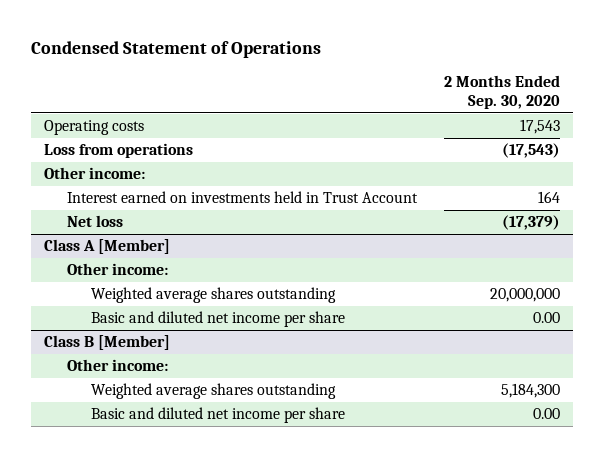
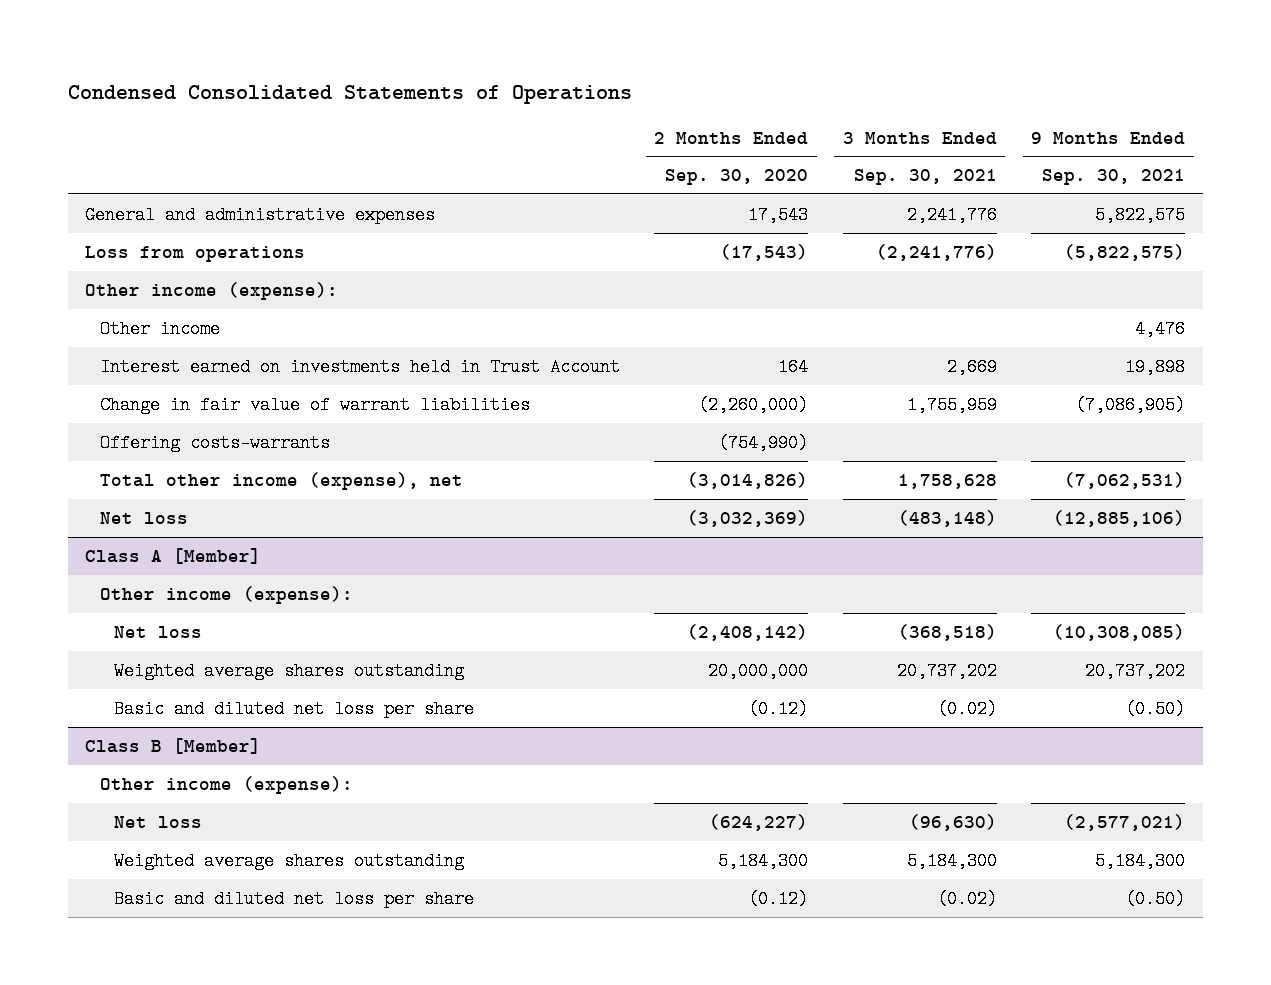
- Condensed Statement of Operations
+ Condensed Consolidated Statements of Operations
- | 2 Months Ended Sep. 30, 2020
+ | 2 Months Ended Sep. 30, 2020 | 3 Months Ended Sep. 30, 2021 | 9 Months Ended Sep. 30, 2021
- Operating costs | 17,543
+ General and administrative expenses | 17,543 | 2,241,776 | 5,822,575
- Other income:
+ Other income (expense):
+ Other income | | | 4,476
- Net loss | (17,379)
+ Change in fair value of warrant liabilities | (2,260,000) | 1,755,959 | (7,086,905)
+ Offering costs-warrants | (754,990) | |
+ Total other income (expense), net | (3,014,826) | 1,758,628 | (7,062,531)
+ Net loss | (3,032,369) | (483,148) | (12,885,106)
@ Class A [Member]
- Other income:
+ Other income (expense):
+ Net loss | (2,408,142) | (368,518) | (10,308,085)
- Basic and diluted net income per share | 0.00
+ Basic and diluted net loss per share | (0.12) | (0.02) | (0.50)
@ Class B [Member]
- Other income:
+ Other income (expense):
+ Net loss | (624,227) | (96,630) | (2,577,021)
- Basic and diluted net income per share | 0.00
+ Basic and diluted net loss per share | (0.12) | (0.02) | (0.50)

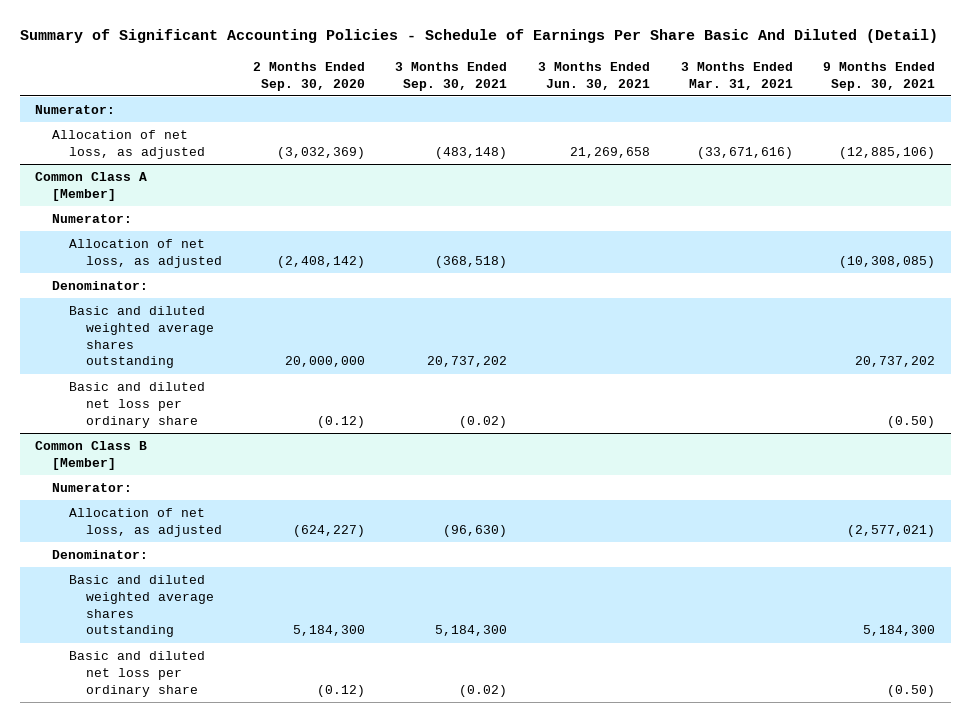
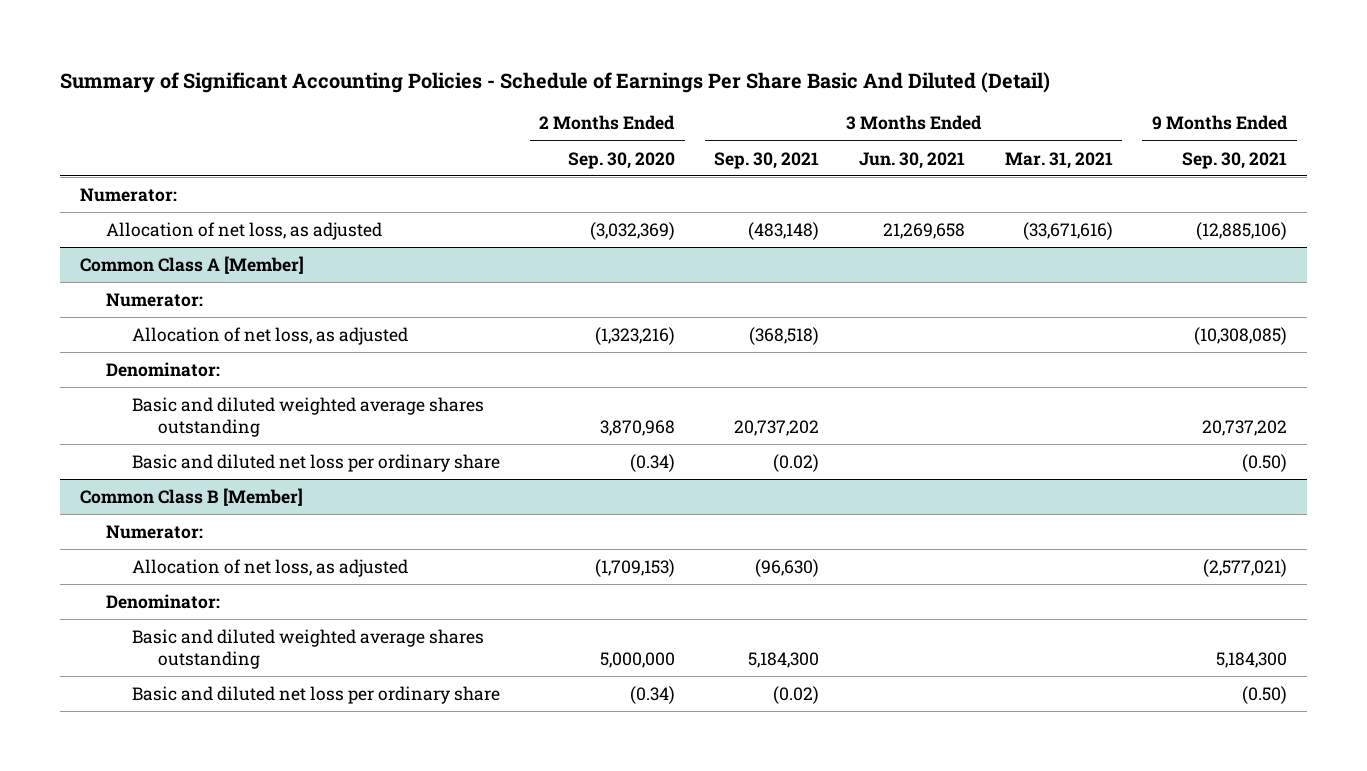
@ Common Class A [Member]
- Allocation of net loss, as adjusted | (2,408,142) | (368,518) | | | (10,308,085)
+ Allocation of net loss, as adjusted | (1,323,216) | (368,518) | | | (10,308,085)
- Basic and diluted weighted average shares outstanding | 20,000,000 | 20,737,202 | | | 20,737,202
- Basic and diluted net loss per ordinary share | (0.12) | (0.02) | | | (0.50)
+ Basic and diluted weighted average shares outstanding | 3,870,968 | 20,737,202 | | | 20,737,202
+ Basic and diluted net loss per ordinary share | (0.34) | (0.02) | | | (0.50)
@ Common Class B [Member]
- Allocation of net loss, as adjusted | (624,227) | (96,630) | | | (2,577,021)
+ Allocation of net loss, as adjusted | (1,709,153) | (96,630) | | | (2,577,021)
- Basic and diluted weighted average shares outstanding | 5,184,300 | 5,184,300 | | | 5,184,300
- Basic and diluted net loss per ordinary share | (0.12) | (0.02) | | | (0.50)
+ Basic and diluted weighted average shares outstanding | 5,000,000 | 5,184,300 | | | 5,184,300
+ Basic and diluted net loss per ordinary share | (0.34) | (0.02) | | | (0.50)

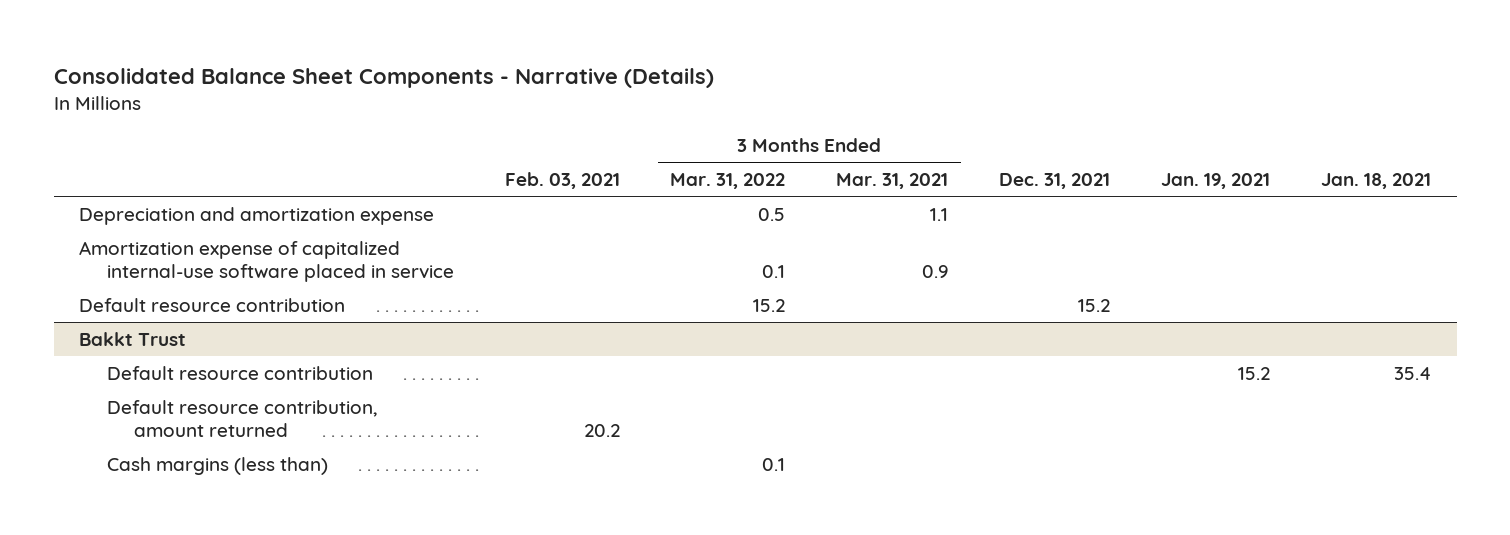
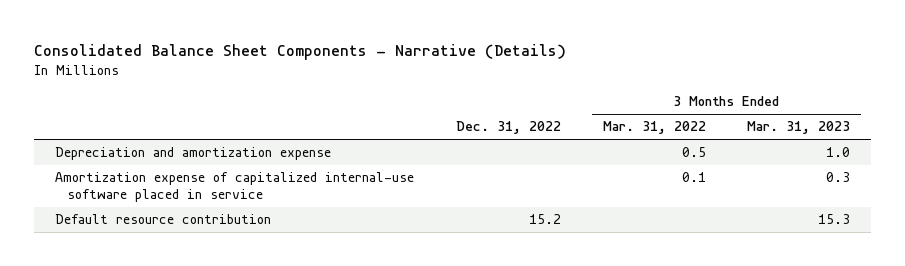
- | Feb. 03, 2021 | 3 Months Ended Mar. 31, 2022 | 3 Months Ended Mar. 31, 2021 | Dec. 31, 2021 | Jan. 19, 2021 | Jan. 18, 2021
+ | Dec. 31, 2022 | 3 Months Ended Mar. 31, 2022 | 3 Months Ended Mar. 31, 2023
- Default resource contribution | | 15.2 | | 15.2 | |
- Bakkt Trust
- Default resource contribution, amount returned | 20.2 | | | | |
- Cash margins (less than) | | 0.1 | | | |

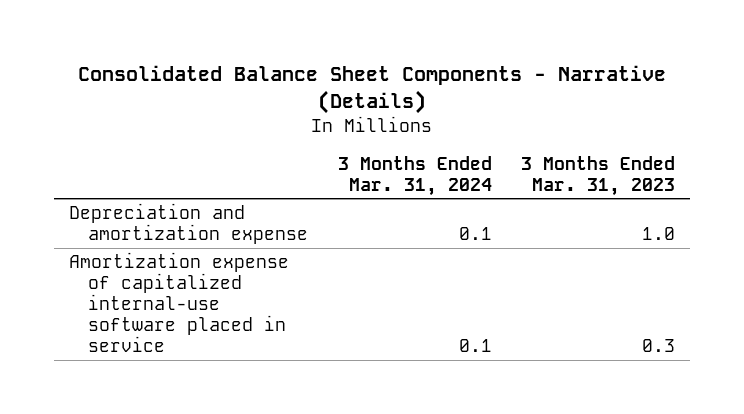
- | Dec. 31, 2022 | 3 Months Ended Mar. 31, 2022 | 3 Months Ended Mar. 31, 2023
+ | 3 Months Ended Mar. 31, 2024 | 3 Months Ended Mar. 31, 2023
- Default resource contribution | 15.2 | | 15.3

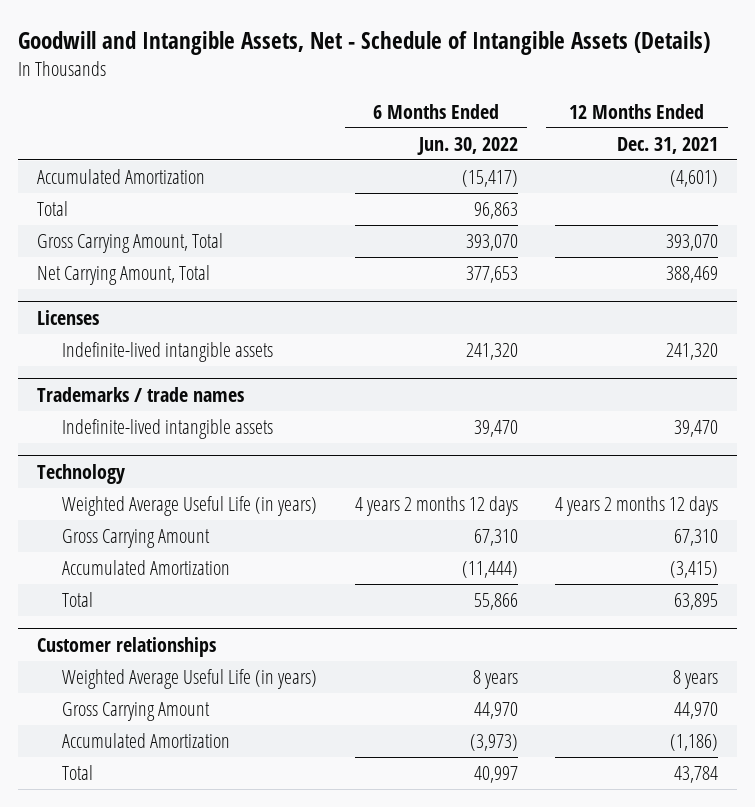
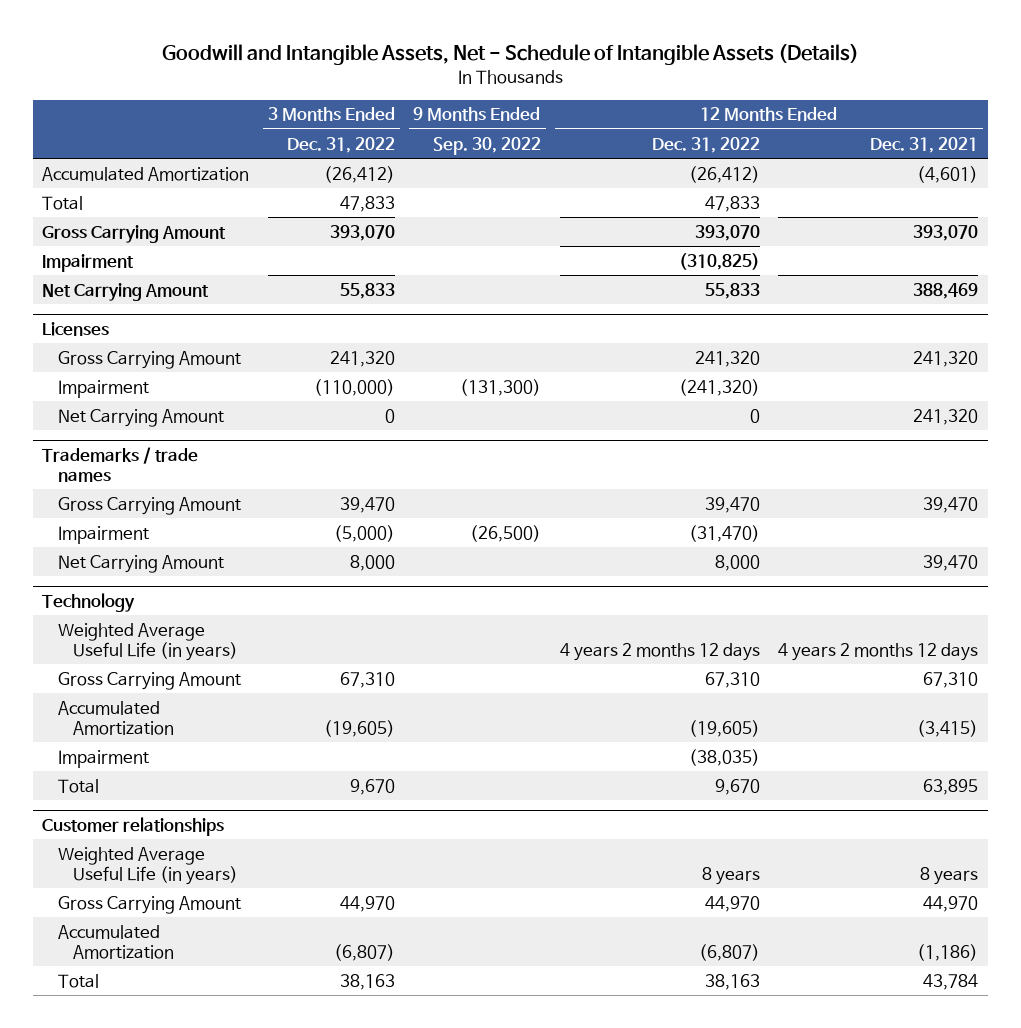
- | 6 Months Ended Jun. 30, 2022 | 12 Months Ended Dec. 31, 2021
+ | 3 Months Ended Dec. 31, 2022 | 9 Months Ended Sep. 30, 2022 | 12 Months Ended Dec. 31, 2022 | 12 Months Ended Dec. 31, 2021
- Gross Carrying Amount, Total | 393,070 | 393,070
- Net Carrying Amount, Total | 377,653 | 388,469
+ Gross Carrying Amount | 393,070 | | 393,070 | 393,070
+ Impairment | | | (310,825) |
+ Net Carrying Amount | 55,833 | | 55,833 | 388,469
@ Licenses
- Indefinite-lived intangible assets | 241,320 | 241,320
+ Gross Carrying Amount | 241,320 | | 241,320 | 241,320
+ Impairment | (110,000) | (131,300) | (241,320) |
+ Net Carrying Amount | 0 | | 0 | 241,320
@ Trademarks / trade names
- Indefinite-lived intangible assets | 39,470 | 39,470
+ Gross Carrying Amount | 39,470 | | 39,470 | 39,470
+ Impairment | (5,000) | (26,500) | (31,470) |
+ Net Carrying Amount | 8,000 | | 8,000 | 39,470
@ Technology
+ Impairment | | | (38,035) |

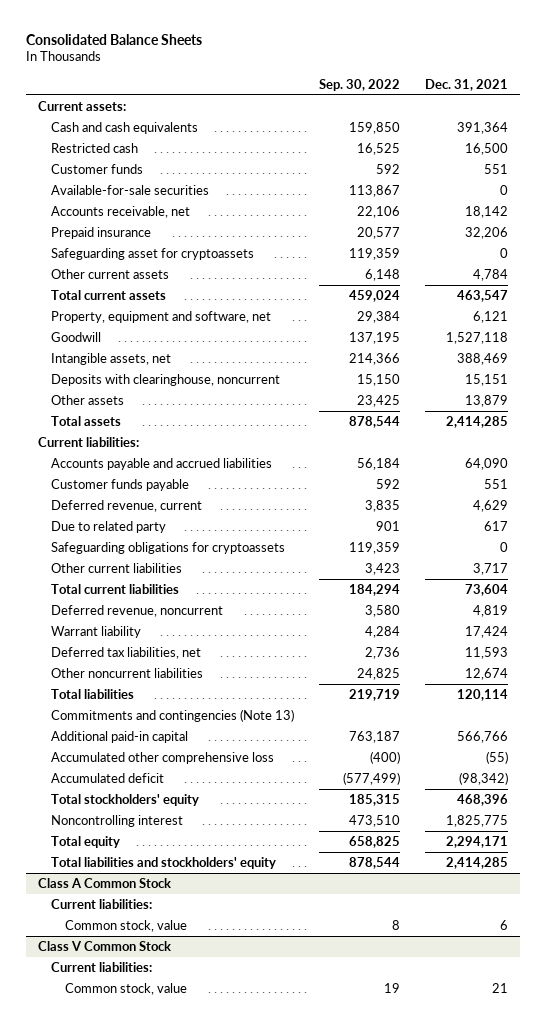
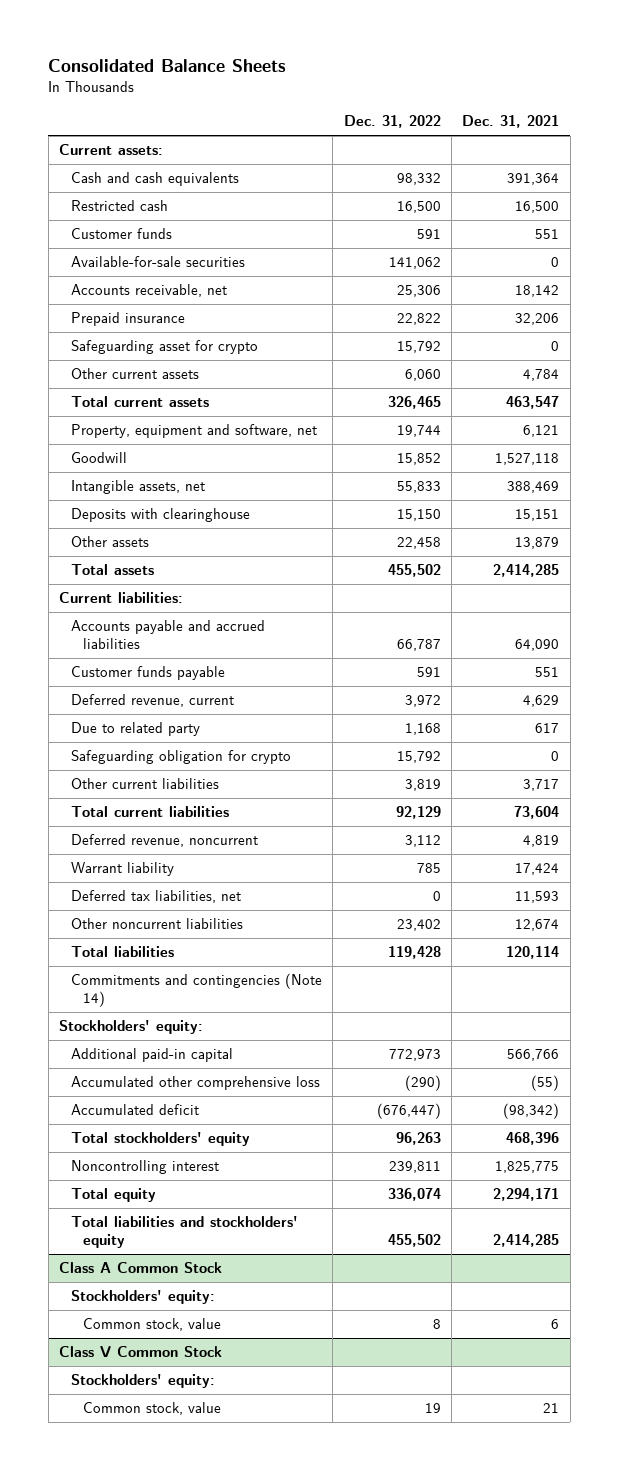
- | Sep. 30, 2022 | Dec. 31, 2021
+ | Dec. 31, 2022 | Dec. 31, 2021
- Safeguarding asset for cryptoassets | 119,359 | 0
+ Safeguarding asset for crypto | 15,792 | 0
- Deposits with clearinghouse, noncurrent | 15,150 | 15,151
+ Deposits with clearinghouse | 15,150 | 15,151
- Safeguarding obligations for cryptoassets | 119,359 | 0
+ Safeguarding obligation for crypto | 15,792 | 0
- Commitments and contingencies (Note 13)
+ Commitments and contingencies (Note 14)
+ Stockholders' equity:
@ Class A Common Stock
- Current liabilities:
+ Stockholders' equity:
@ Class V Common Stock
- Current liabilities:
+ Stockholders' equity:

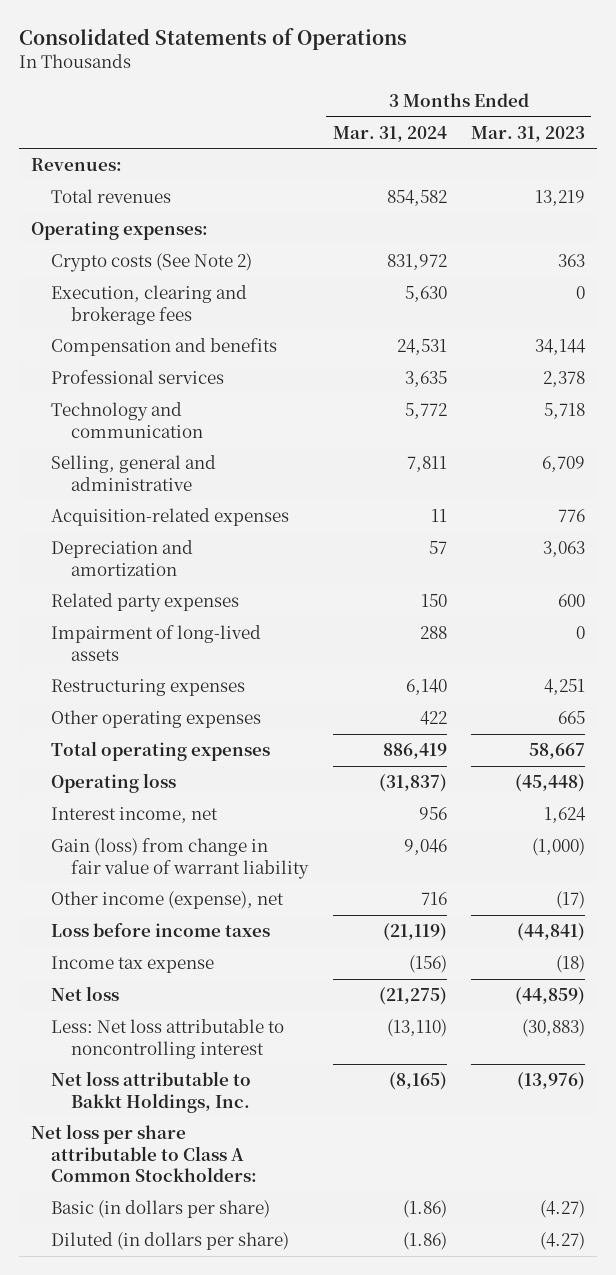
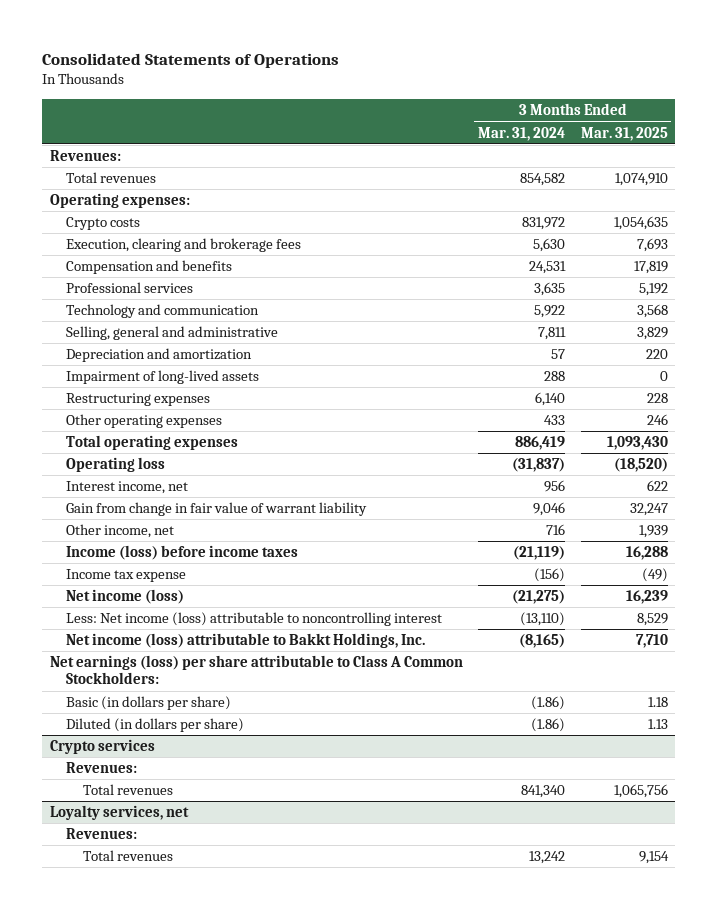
- | 3 Months Ended Mar. 31, 2024 | 3 Months Ended Mar. 31, 2023
+ | 3 Months Ended Mar. 31, 2024 | 3 Months Ended Mar. 31, 2025
- Crypto costs (See Note 2) | 831,972 | 363
+ Crypto costs | 831,972 | 1,054,635
- Technology and communication | 5,772 | 5,718
+ Technology and communication | 5,922 | 3,568
- Acquisition-related expenses | 11 | 776
- Related party expenses | 150 | 600
- Other operating expenses | 422 | 665
+ Other operating expenses | 433 | 246
- Gain (loss) from change in fair value of warrant liability | 9,046 | (1,000)
- Other income (expense), net | 716 | (17)
- Loss before income taxes | (21,119) | (44,841)
+ Gain from change in fair value of warrant liability | 9,046 | 32,247
+ Other income, net | 716 | 1,939
+ Income (loss) before income taxes | (21,119) | 16,288
- Net loss | (21,275) | (44,859)
- Less: Net loss attributable to noncontrolling interest | (13,110) | (30,883)
- Net loss attributable to Bakkt Holdings, Inc. | (8,165) | (13,976)
- Net loss per share attributable to Class A Common Stockholders:
+ Net income (loss) | (21,275) | 16,239
+ Less: Net income (loss) attributable to noncontrolling interest | (13,110) | 8,529
+ Net income (loss) attributable to Bakkt Holdings, Inc. | (8,165) | 7,710
+ Net earnings (loss) per share attributable to Class A Common Stockholders:
+ Crypto services
+ Revenues:
+ Total revenues | 841,340 | 1,065,756
+ Loyalty services, net
+ Revenues:
+ Total revenues | 13,242 | 9,154

